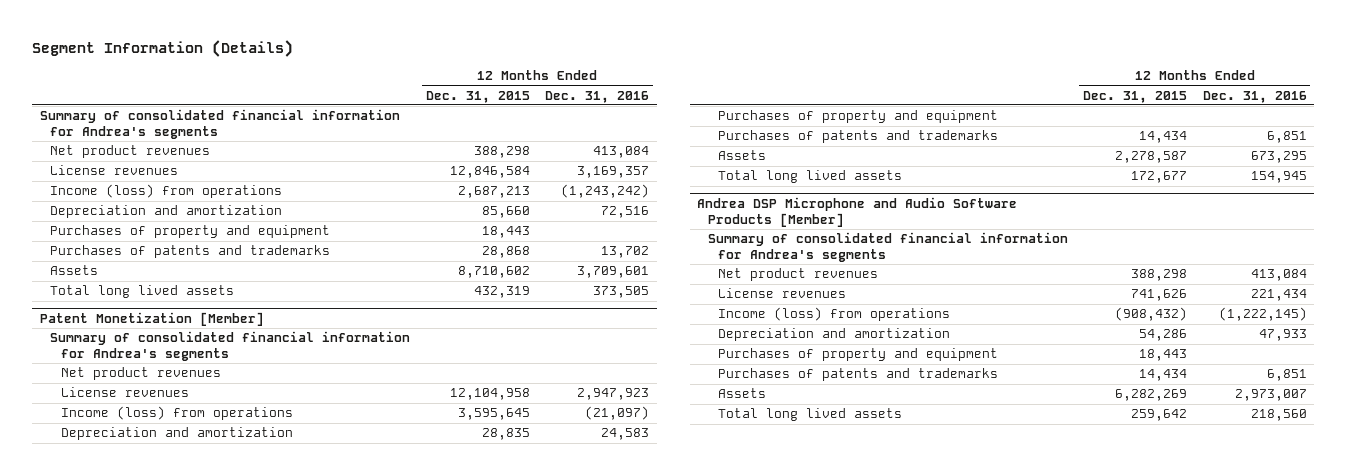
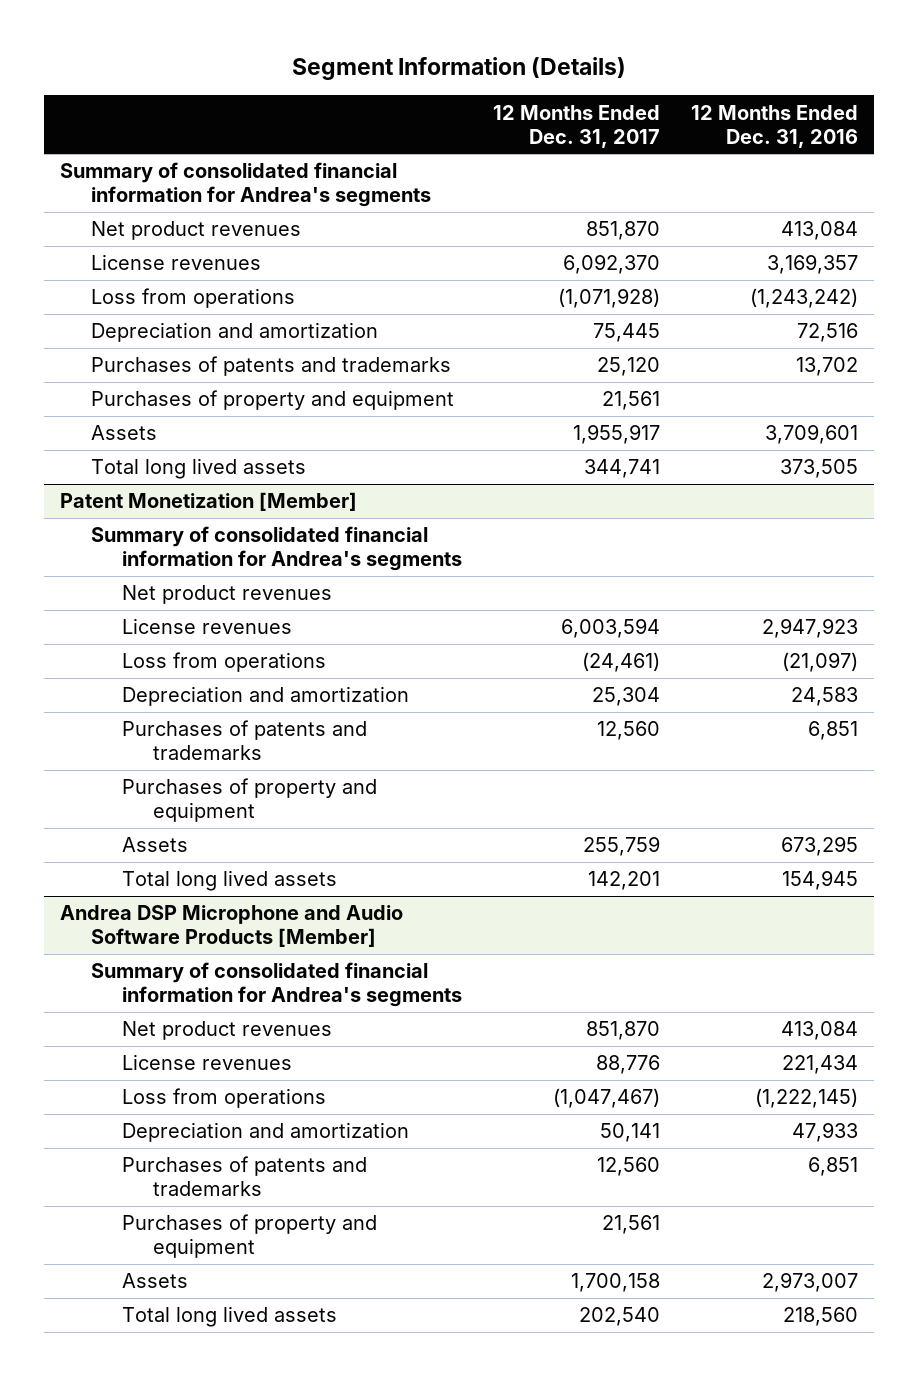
- | 12 Months Ended Dec. 31, 2015 | 12 Months Ended Dec. 31, 2016
+ | 12 Months Ended Dec. 31, 2017 | 12 Months Ended Dec. 31, 2016
- Income (loss) from operations | 2,687,213 | (1,243,242)
+ Loss from operations | (1,071,928) | (1,243,242)
moved down: Purchases of property and equipment | 21,561 |
@ Patent Monetization [Member]
- Income (loss) from operations | 3,595,645 | (21,097)
+ Loss from operations | (24,461) | (21,097)
moved down: Purchases of property and equipment
@ Andrea DSP Microphone and Audio Software Products [Member]
- Income (loss) from operations | (908,432) | (1,222,145)
+ Loss from operations | (1,047,467) | (1,222,145)
moved down: Purchases of property and equipment | 21,561 |

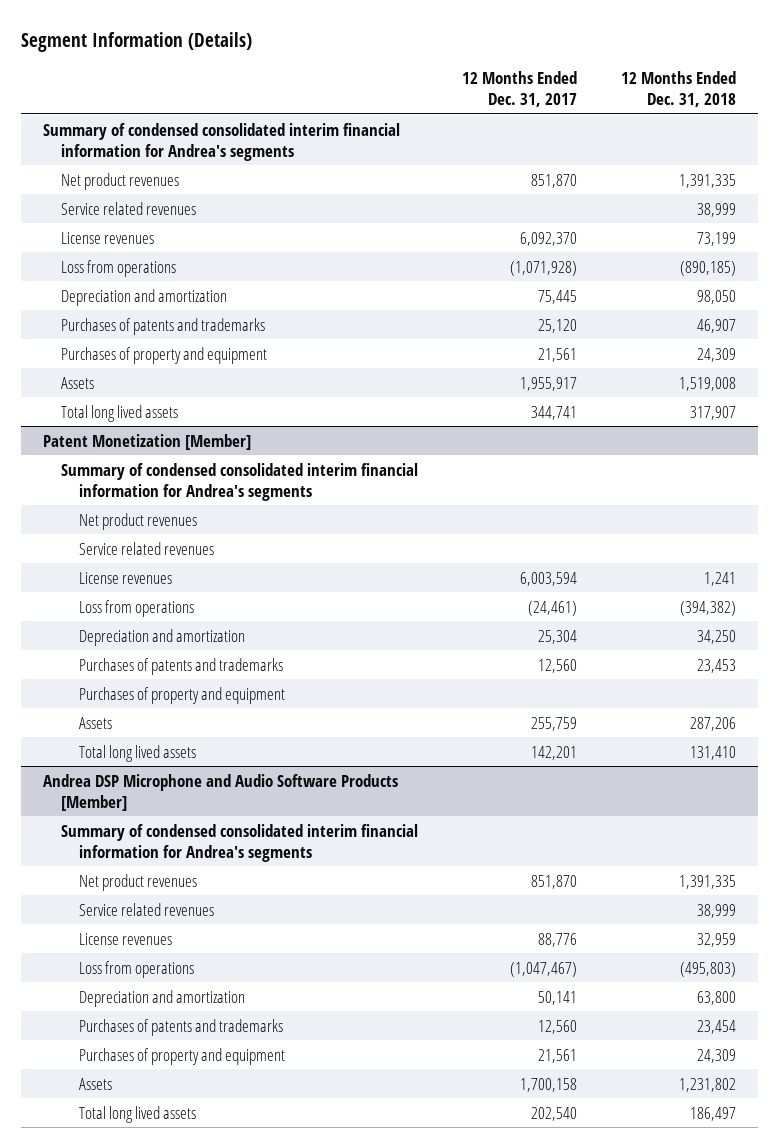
- | 12 Months Ended Dec. 31, 2017 | 12 Months Ended Dec. 31, 2016
+ | 12 Months Ended Dec. 31, 2017 | 12 Months Ended Dec. 31, 2018
- Summary of consolidated financial information for Andrea's segments
+ Summary of condensed consolidated interim financial information for Andrea's segments
+ Service related revenues | | 38,999
@ Patent Monetization [Member]
- Summary of consolidated financial information for Andrea's segments
+ Summary of condensed consolidated interim financial information for Andrea's segments
+ Service related revenues
@ Andrea DSP Microphone and Audio Software Products [Member]
- Summary of consolidated financial information for Andrea's segments
+ Summary of condensed consolidated interim financial information for Andrea's segments
+ Service related revenues | | 38,999

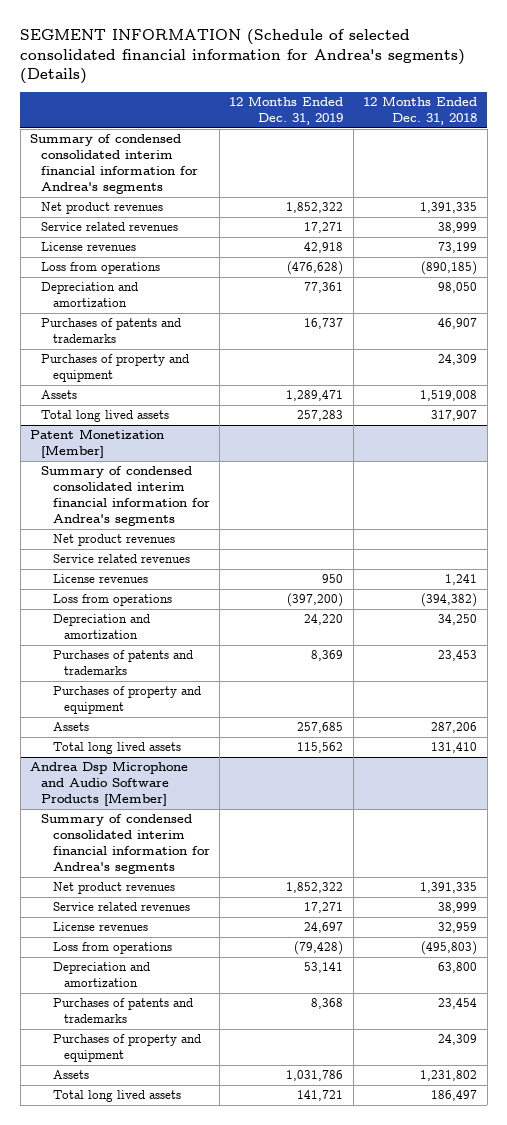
- Segment Information (Details)
+ SEGMENT INFORMATION (Schedule of selected consolidated financial information for Andrea's segments) (Details)
- | 12 Months Ended Dec. 31, 2017 | 12 Months Ended Dec. 31, 2018
+ | 12 Months Ended Dec. 31, 2019 | 12 Months Ended Dec. 31, 2018
- Andrea DSP Microphone and Audio Software Products [Member]
+ Andrea Dsp Microphone and Audio Software Products [Member]

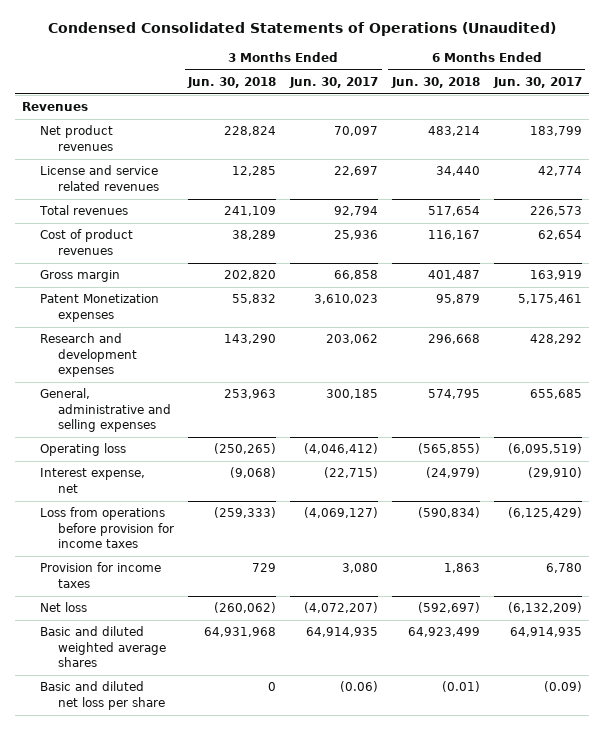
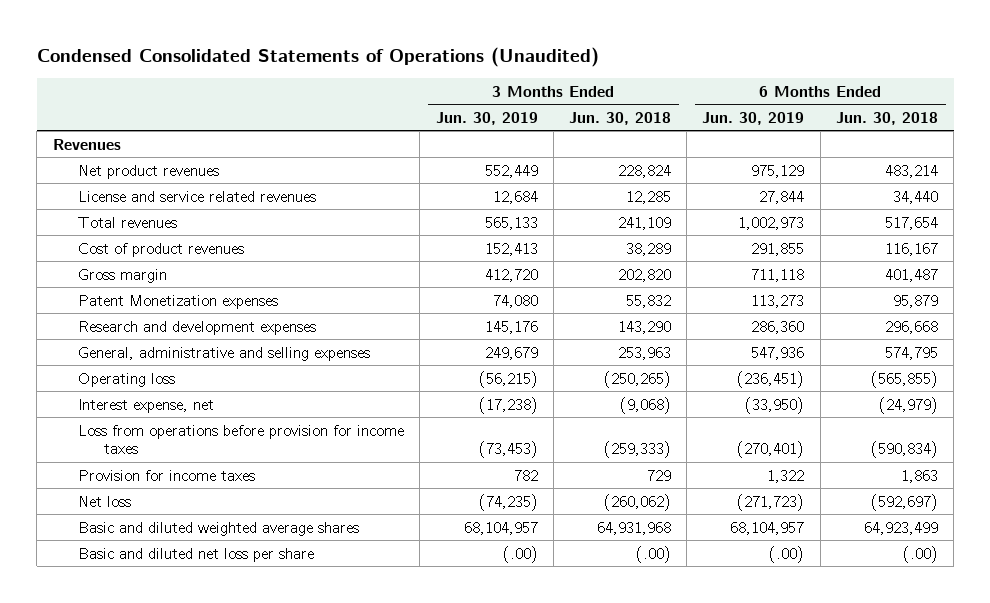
- | 3 Months Ended Jun. 30, 2018 | 3 Months Ended Jun. 30, 2017 | 6 Months Ended Jun. 30, 2018 | 6 Months Ended Jun. 30, 2017
+ | 3 Months Ended Jun. 30, 2019 | 3 Months Ended Jun. 30, 2018 | 6 Months Ended Jun. 30, 2019 | 6 Months Ended Jun. 30, 2018
- Basic and diluted net loss per share | 0 | (0.06) | (0.01) | (0.09)
+ Basic and diluted net loss per share | (.00) | (.00) | (.00) | (.00)

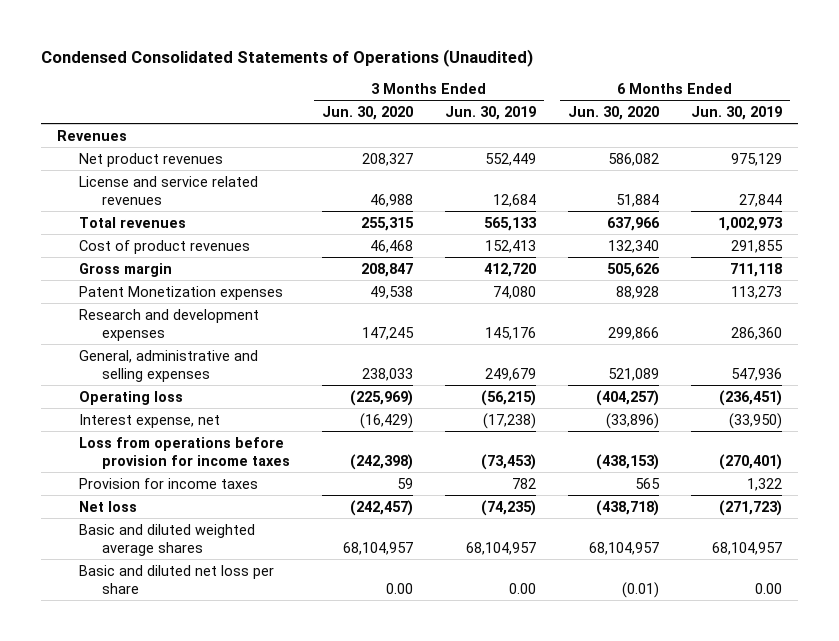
- | 3 Months Ended Jun. 30, 2019 | 3 Months Ended Jun. 30, 2018 | 6 Months Ended Jun. 30, 2019 | 6 Months Ended Jun. 30, 2018
+ | 3 Months Ended Jun. 30, 2020 | 3 Months Ended Jun. 30, 2019 | 6 Months Ended Jun. 30, 2020 | 6 Months Ended Jun. 30, 2019
- Basic and diluted net loss per share | (.00) | (.00) | (.00) | (.00)
+ Basic and diluted net loss per share | 0.00 | 0.00 | (0.01) | 0.00

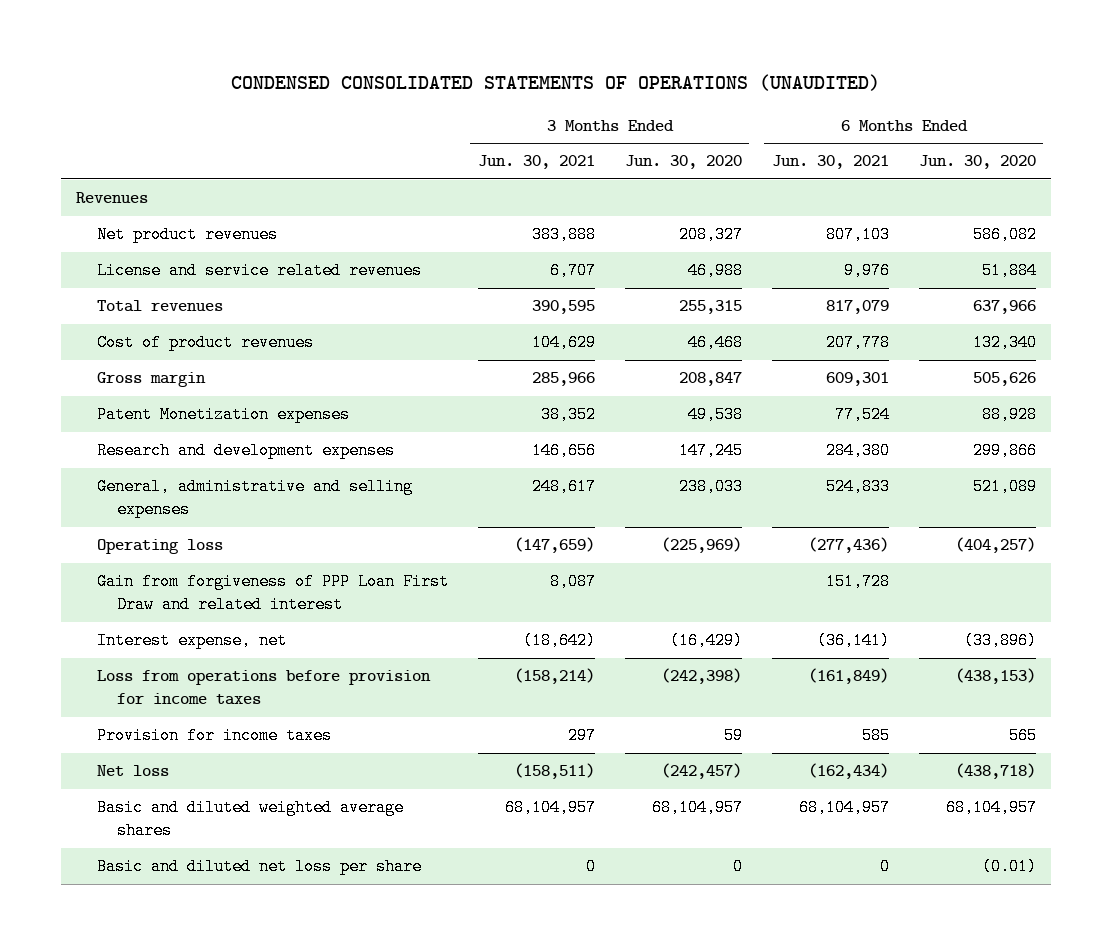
- Condensed Consolidated Statements of Operations (Unaudited)
+ CONDENSED CONSOLIDATED STATEMENTS OF OPERATIONS (UNAUDITED)
- | 3 Months Ended Jun. 30, 2020 | 3 Months Ended Jun. 30, 2019 | 6 Months Ended Jun. 30, 2020 | 6 Months Ended Jun. 30, 2019
+ | 3 Months Ended Jun. 30, 2021 | 3 Months Ended Jun. 30, 2020 | 6 Months Ended Jun. 30, 2021 | 6 Months Ended Jun. 30, 2020
+ Gain from forgiveness of PPP Loan First Draw and related interest | 8,087 | | 151,728 |
- Basic and diluted net loss per share | 0.00 | 0.00 | (0.01) | 0.00
+ Basic and diluted net loss per share | 0 | 0 | 0 | (0.01)

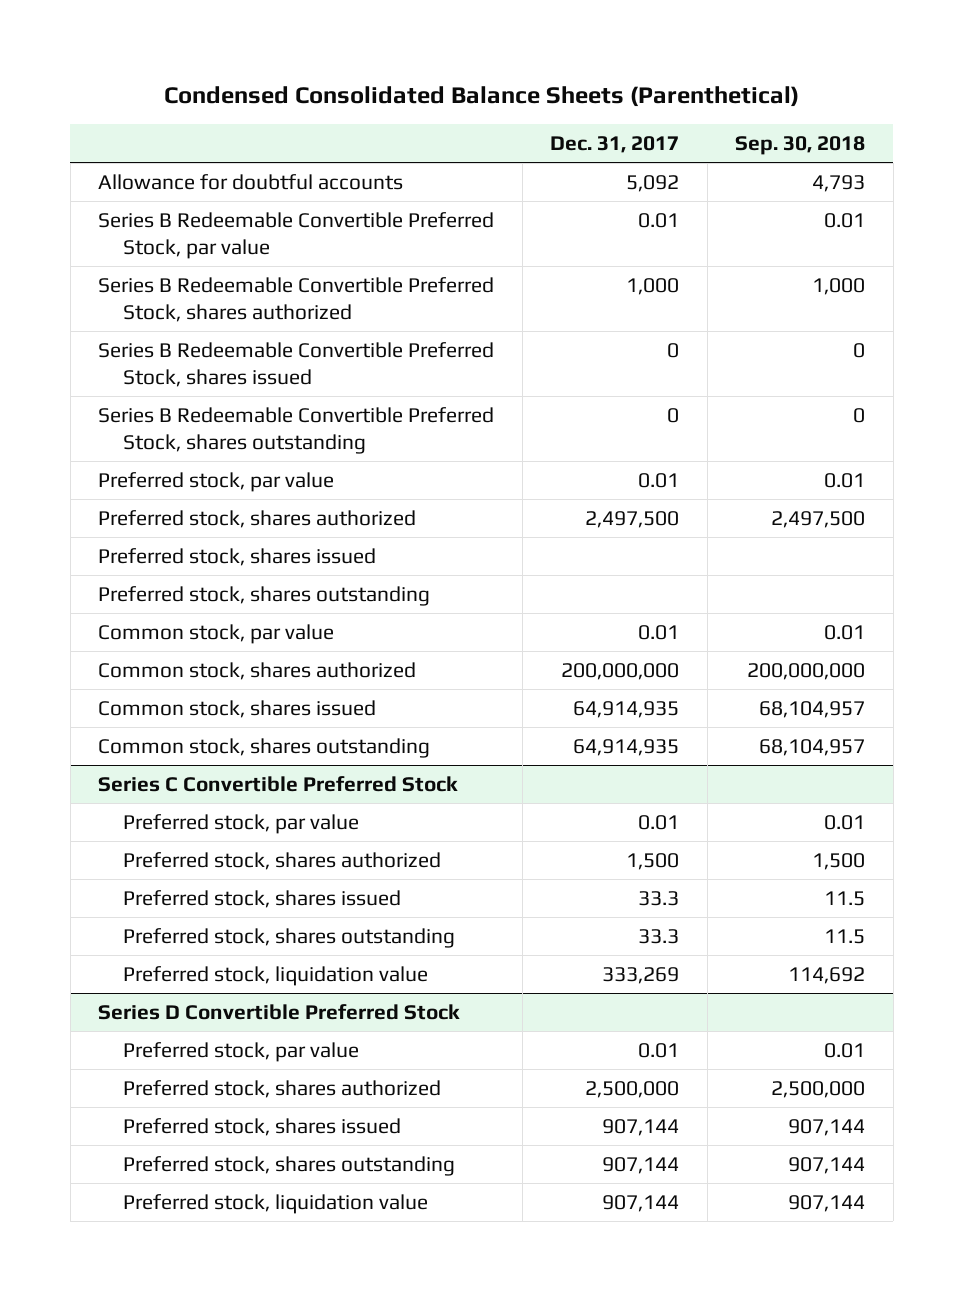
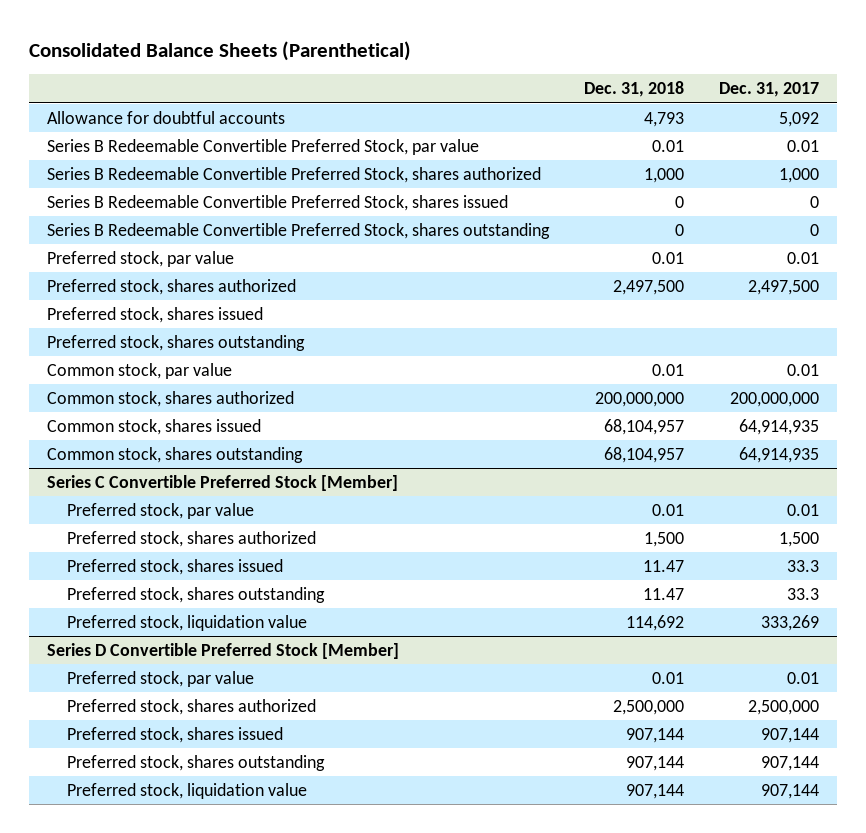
- Condensed Consolidated Balance Sheets (Parenthetical)
+ Consolidated Balance Sheets (Parenthetical)
- | Dec. 31, 2017 | Sep. 30, 2018
+ | Dec. 31, 2018 | Dec. 31, 2017
- Series C Convertible Preferred Stock
+ Series C Convertible Preferred Stock [Member]
- Series D Convertible Preferred Stock
+ Series D Convertible Preferred Stock [Member]

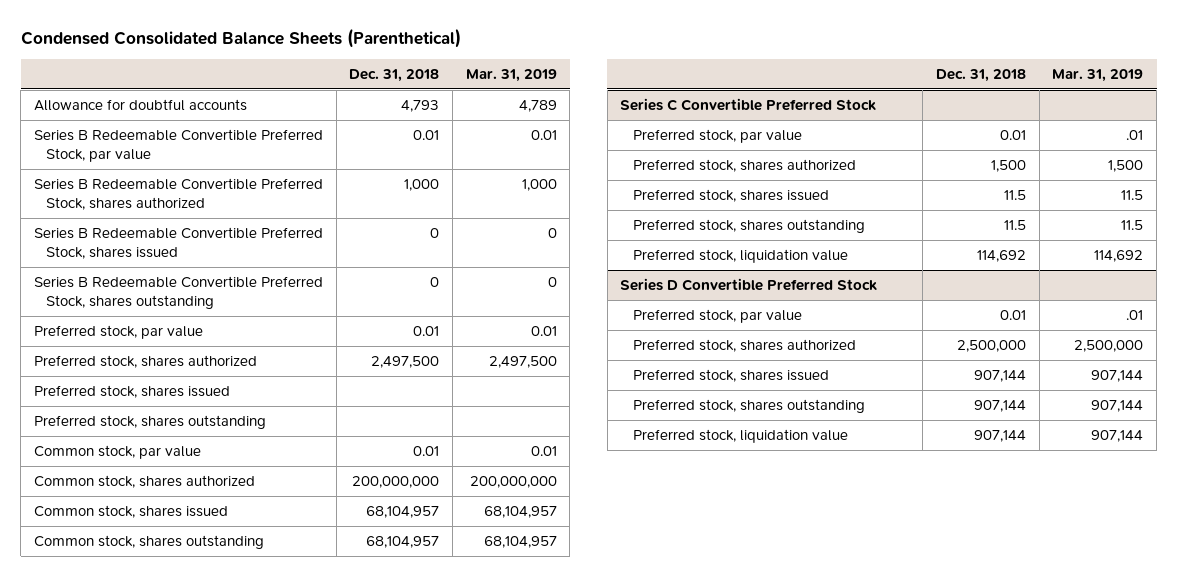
- Consolidated Balance Sheets (Parenthetical)
+ Condensed Consolidated Balance Sheets (Parenthetical)
- | Dec. 31, 2018 | Dec. 31, 2017
+ | Dec. 31, 2018 | Mar. 31, 2019
- Series C Convertible Preferred Stock [Member]
+ Series C Convertible Preferred Stock
- Preferred stock, shares issued | 11.47 | 33.3
- Preferred stock, shares outstanding | 11.47 | 33.3
+ Preferred stock, shares issued | 11.5 | 11.5
+ Preferred stock, shares outstanding | 11.5 | 11.5
- Series D Convertible Preferred Stock [Member]
+ Series D Convertible Preferred Stock

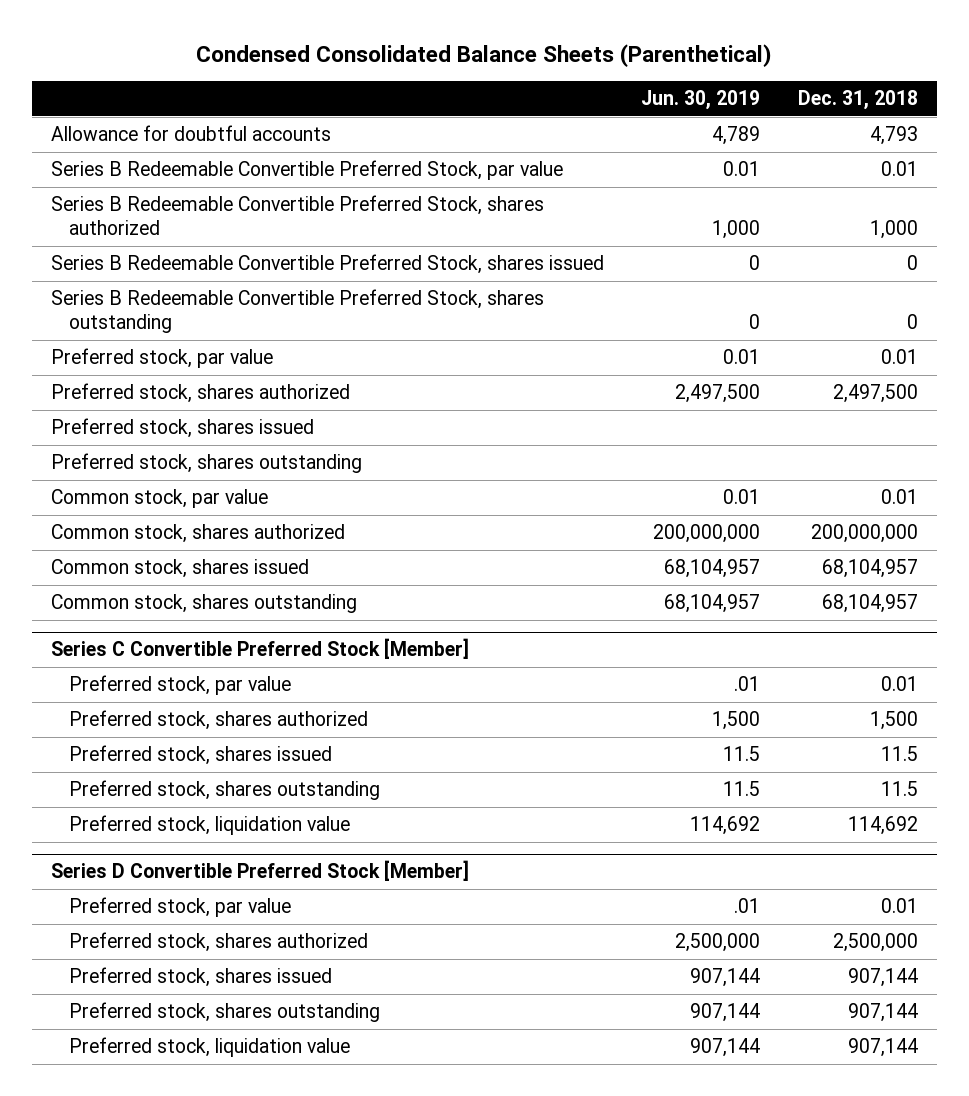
- | Dec. 31, 2018 | Mar. 31, 2019
+ | Jun. 30, 2019 | Dec. 31, 2018
- Series C Convertible Preferred Stock
+ Series C Convertible Preferred Stock [Member]
- Series D Convertible Preferred Stock
+ Series D Convertible Preferred Stock [Member]

